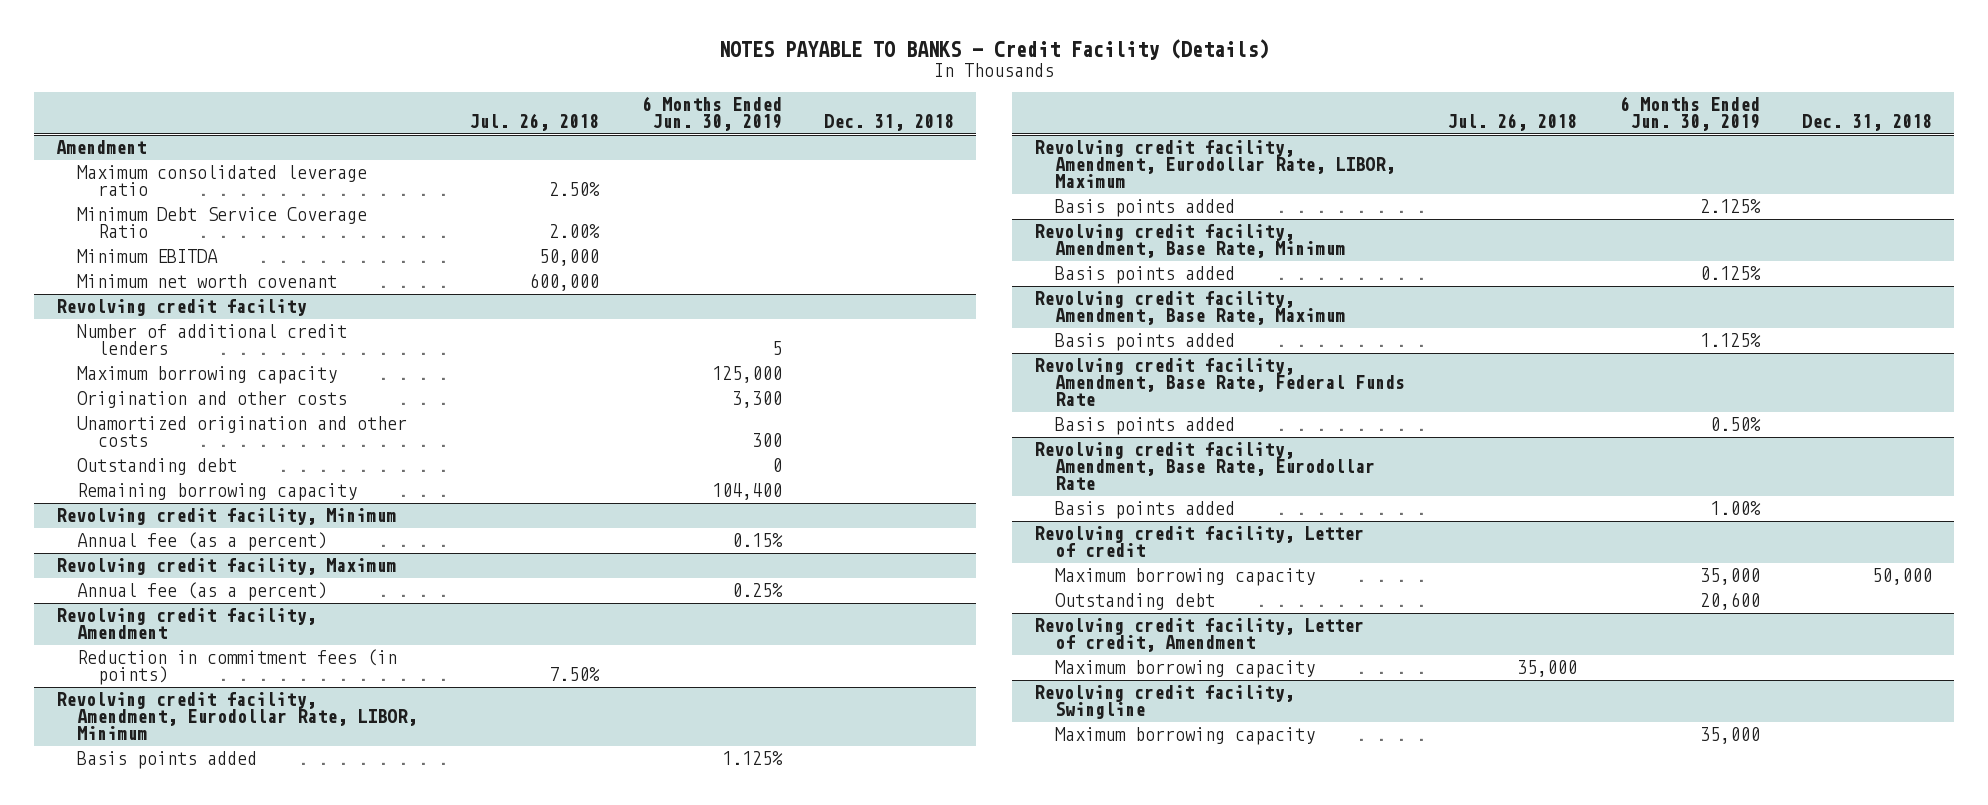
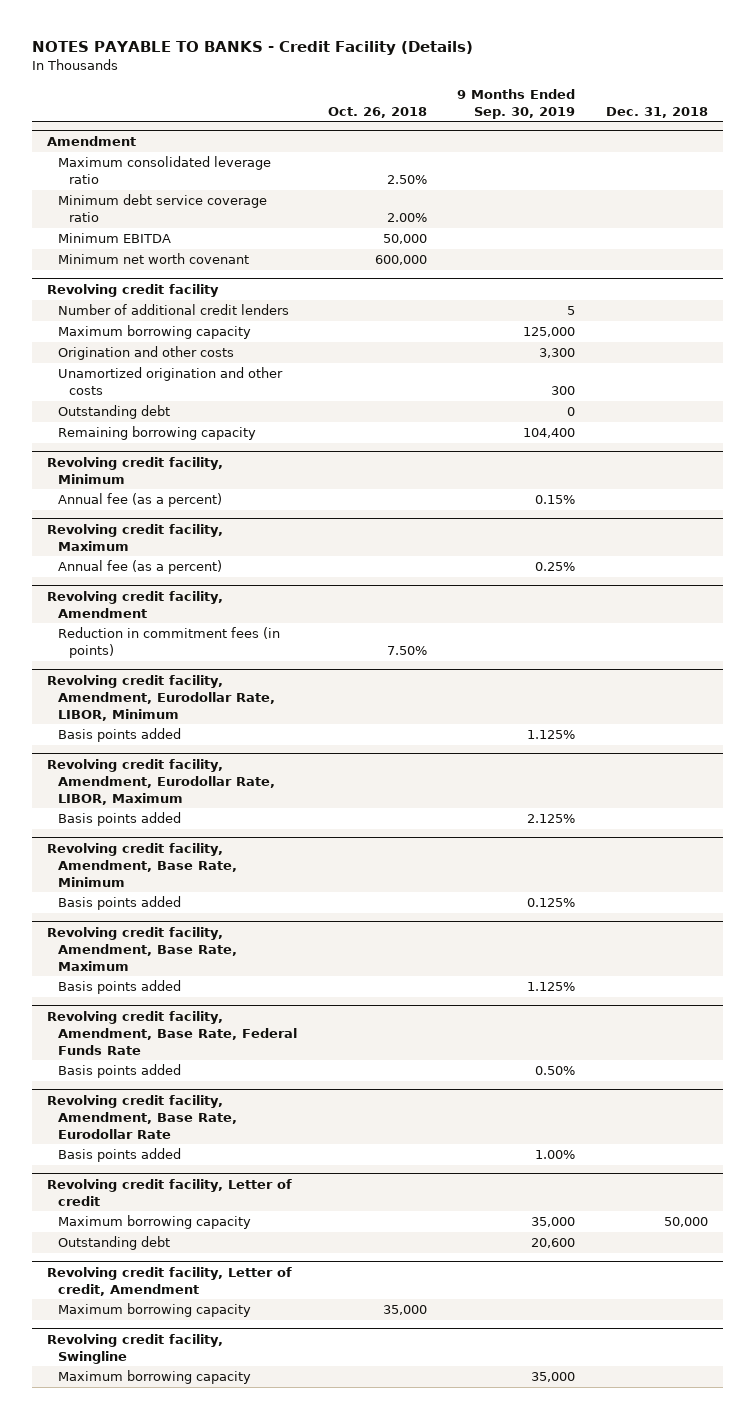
- | Jul. 26, 2018 | 6 Months Ended Jun. 30, 2019 | Dec. 31, 2018
+ | Oct. 26, 2018 | 9 Months Ended Sep. 30, 2019 | Dec. 31, 2018
@ Amendment
- Minimum Debt Service Coverage Ratio | 2.00% | |
+ Minimum debt service coverage ratio | 2.00% | |

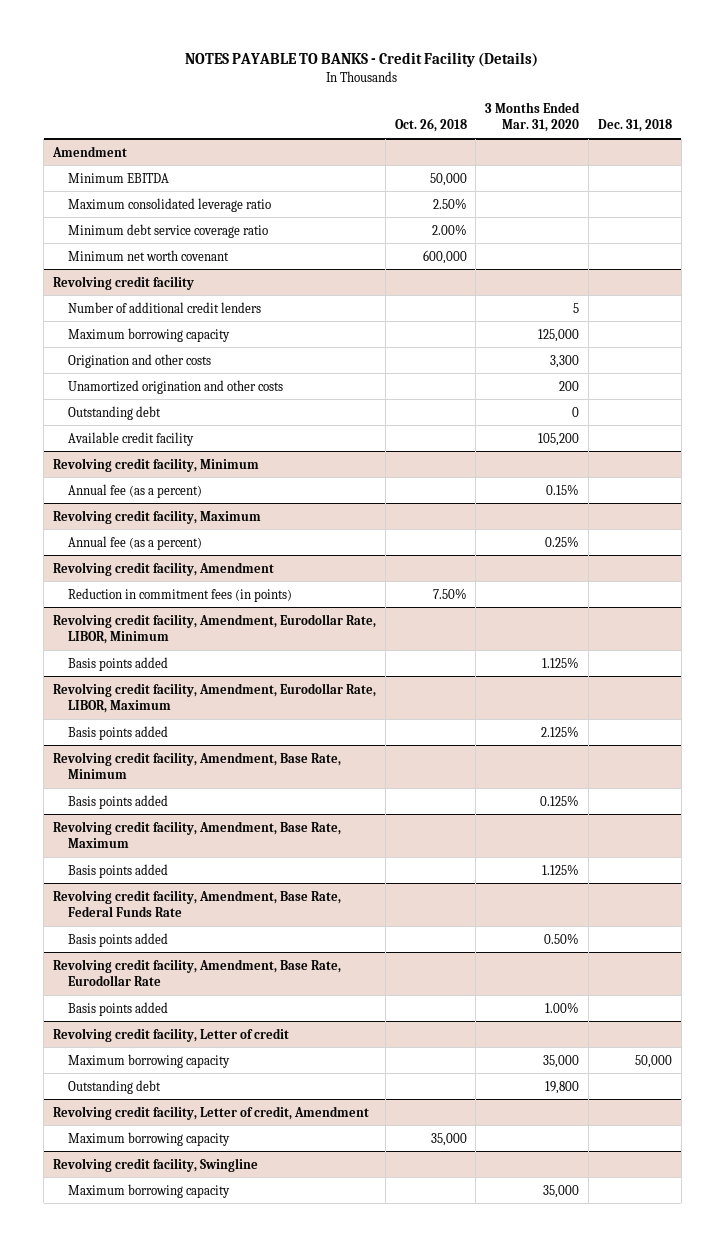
- | Oct. 26, 2018 | 9 Months Ended Sep. 30, 2019 | Dec. 31, 2018
+ | Oct. 26, 2018 | 3 Months Ended Mar. 31, 2020 | Dec. 31, 2018
@ Amendment
moved up: Minimum EBITDA | 50,000 | |
@ Revolving credit facility
- Remaining borrowing capacity | | 104,400 |
+ Available credit facility | | 105,200 |

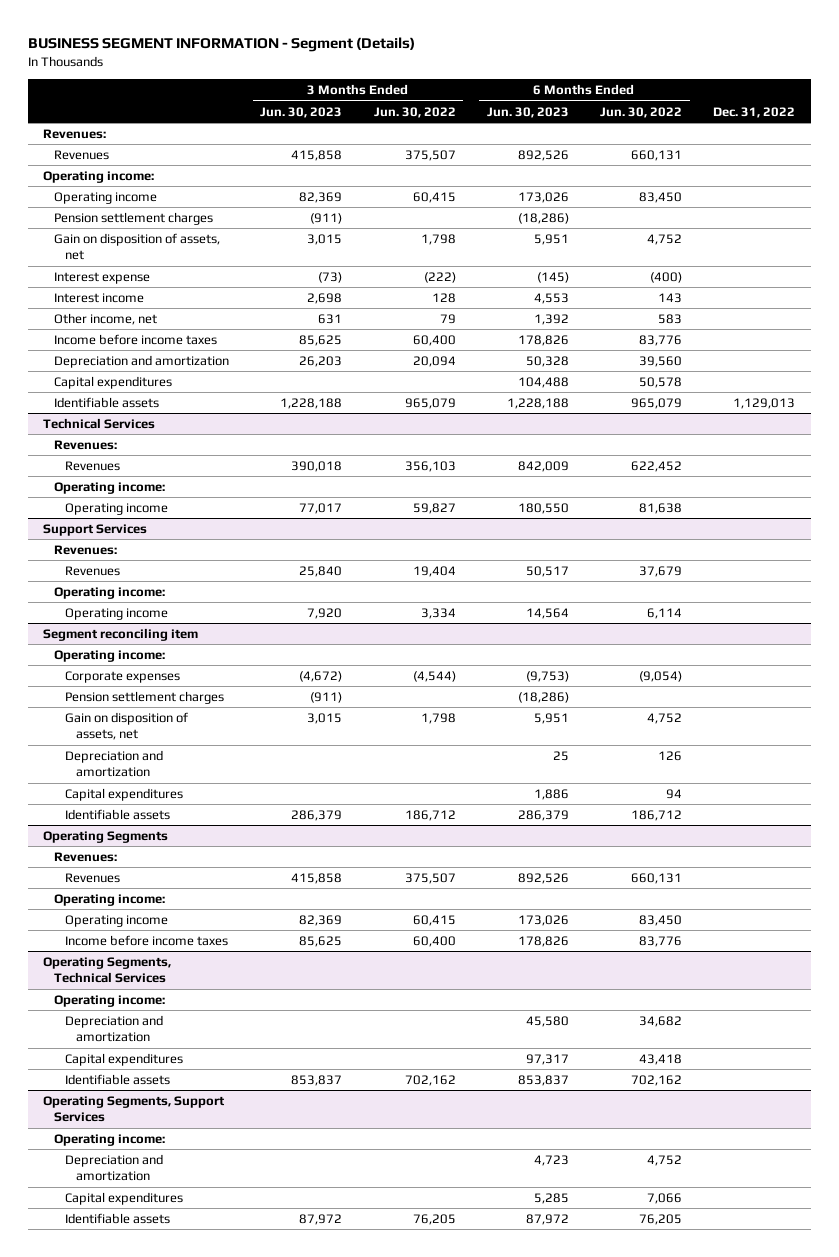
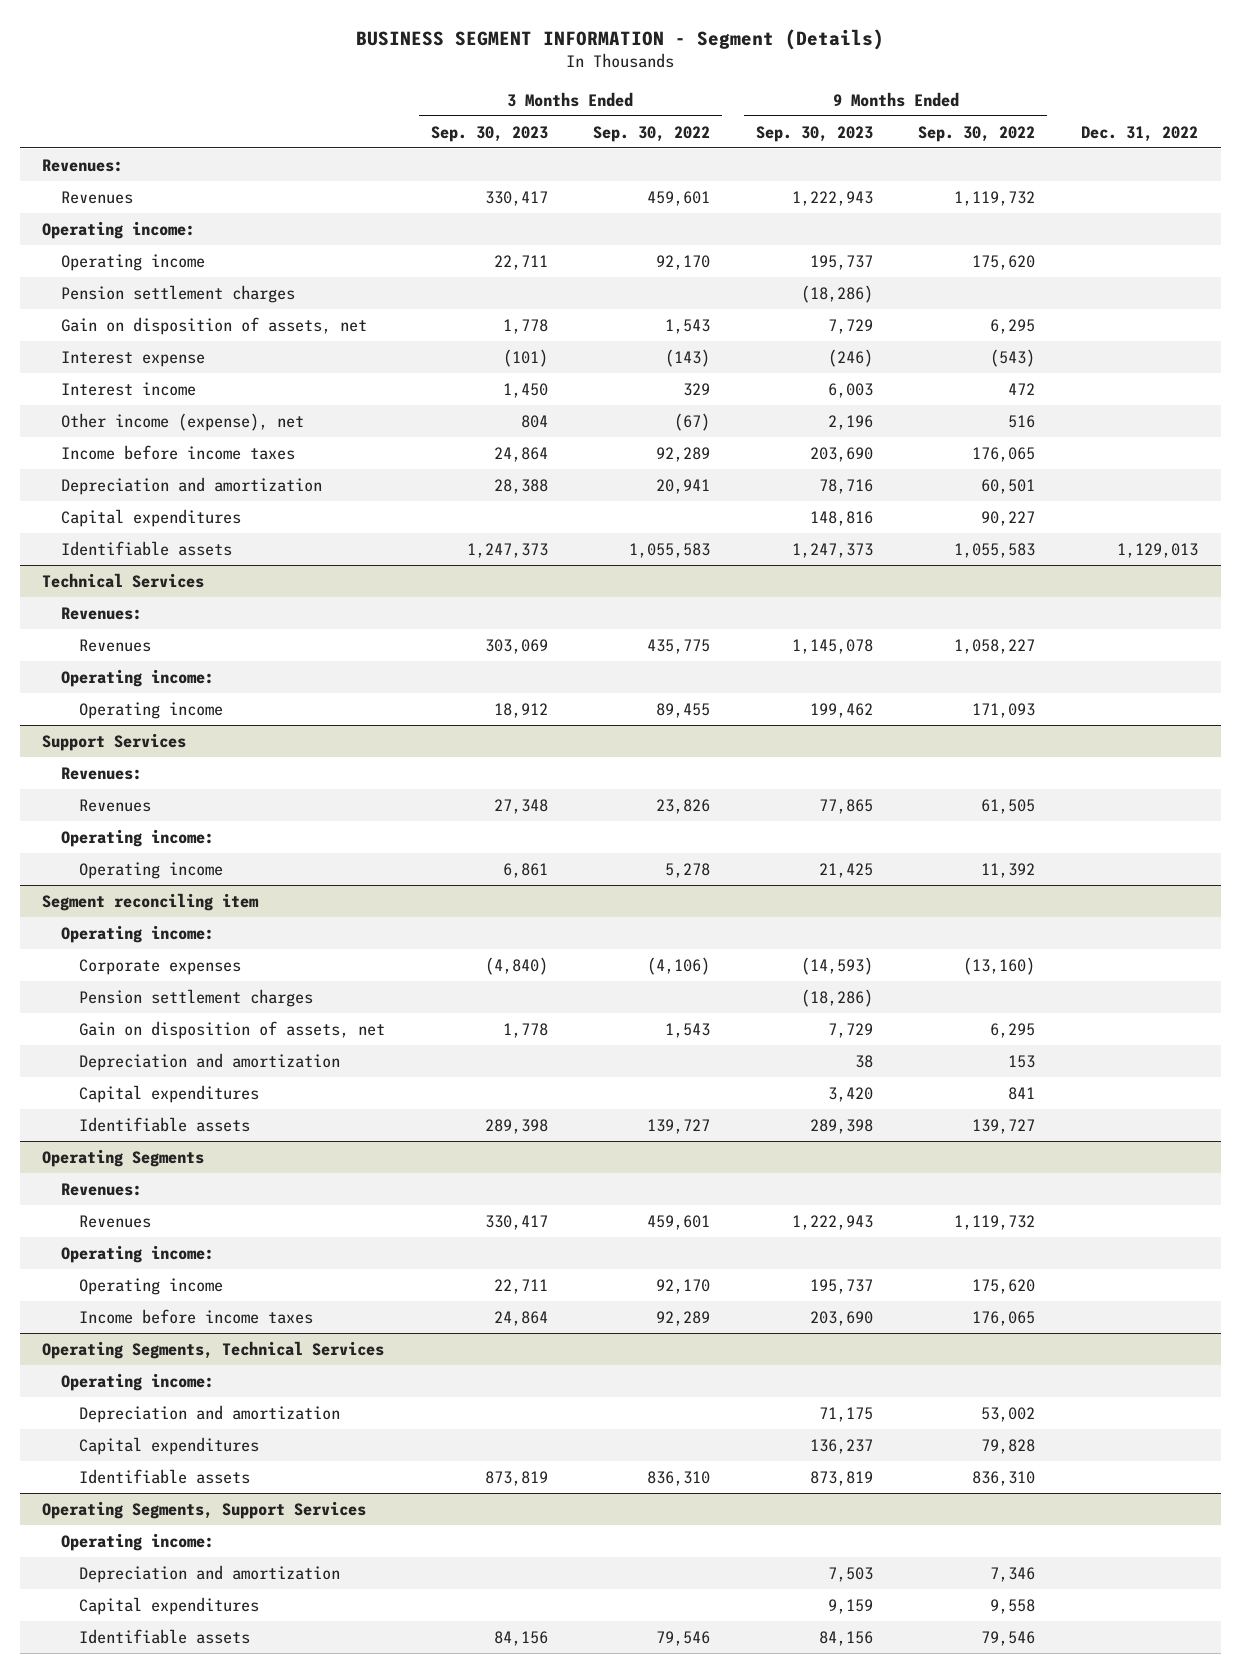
- | 3 Months Ended Jun. 30, 2023 | 3 Months Ended Jun. 30, 2022 | 6 Months Ended Jun. 30, 2023 | 6 Months Ended Jun. 30, 2022 | Dec. 31, 2022
+ | 3 Months Ended Sep. 30, 2023 | 3 Months Ended Sep. 30, 2022 | 9 Months Ended Sep. 30, 2023 | 9 Months Ended Sep. 30, 2022 | Dec. 31, 2022
- Other income, net | 631 | 79 | 1,392 | 583 |
+ Other income (expense), net | 804 | (67) | 2,196 | 516 |

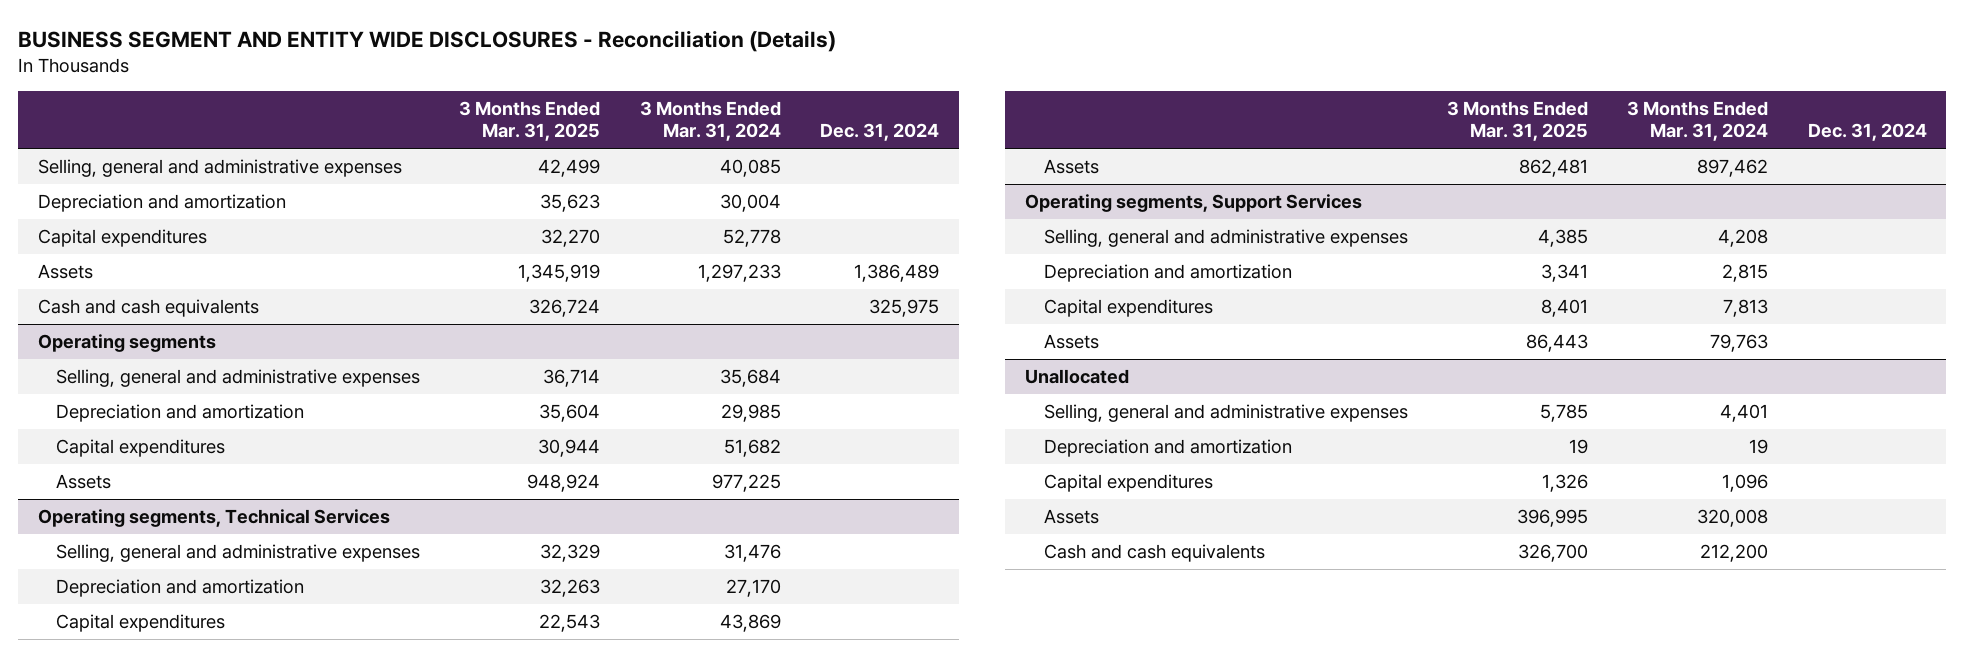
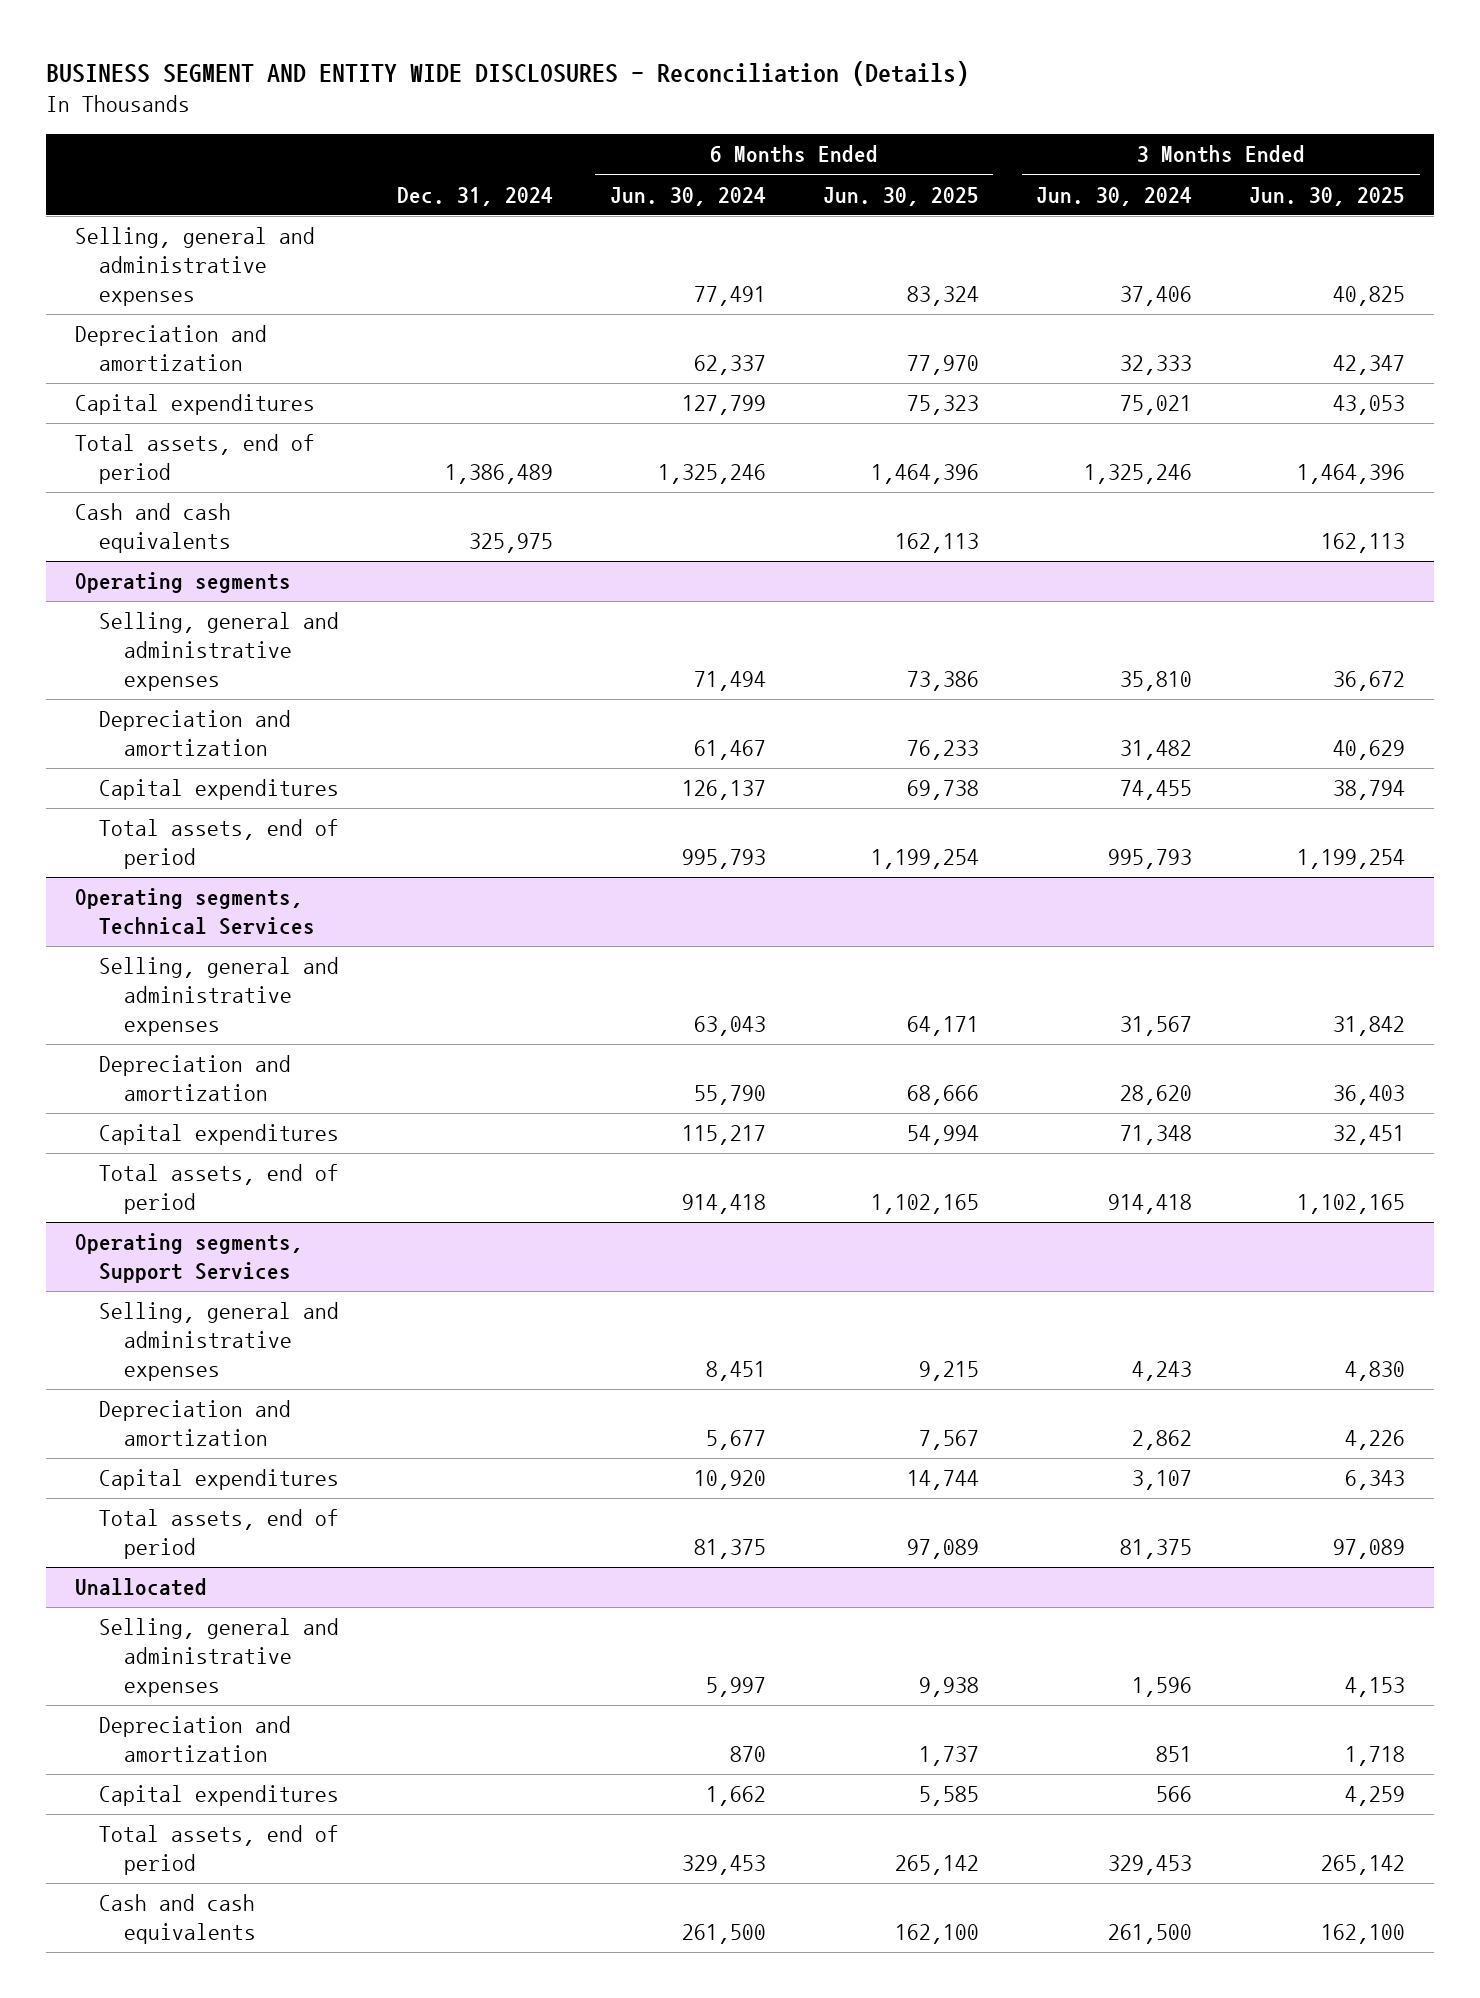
- | 3 Months Ended Mar. 31, 2025 | 3 Months Ended Mar. 31, 2024 | Dec. 31, 2024
+ | Dec. 31, 2024 | 6 Months Ended Jun. 30, 2024 | 6 Months Ended Jun. 30, 2025 | 3 Months Ended Jun. 30, 2024 | 3 Months Ended Jun. 30, 2025
- Assets | 1,345,919 | 1,297,233 | 1,386,489
+ Total assets, end of period | 1,386,489 | 1,325,246 | 1,464,396 | 1,325,246 | 1,464,396
@ Operating segments
- Assets | 948,924 | 977,225 |
+ Total assets, end of period | | 995,793 | 1,199,254 | 995,793 | 1,199,254
@ Operating segments, Technical Services
- Assets | 862,481 | 897,462 |
+ Total assets, end of period | | 914,418 | 1,102,165 | 914,418 | 1,102,165
@ Operating segments, Support Services
- Assets | 86,443 | 79,763 |
+ Total assets, end of period | | 81,375 | 97,089 | 81,375 | 97,089
@ Unallocated
- Assets | 396,995 | 320,008 |
+ Total assets, end of period | | 329,453 | 265,142 | 329,453 | 265,142

